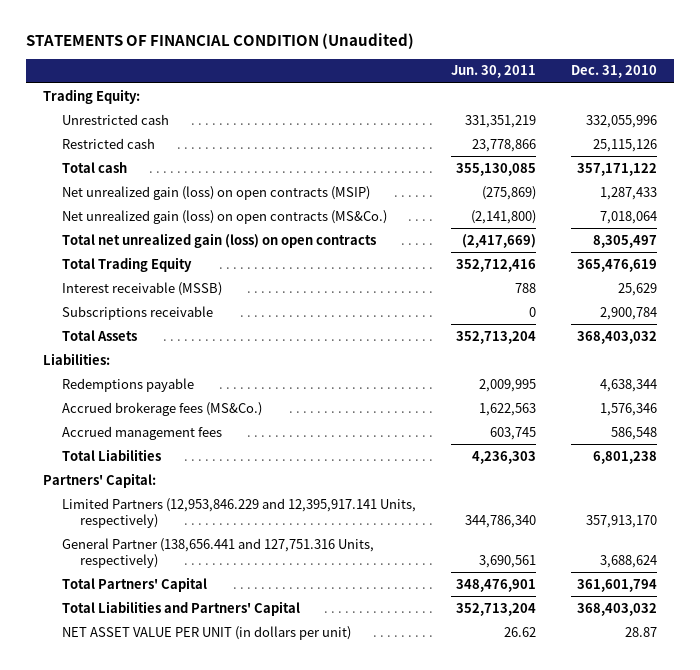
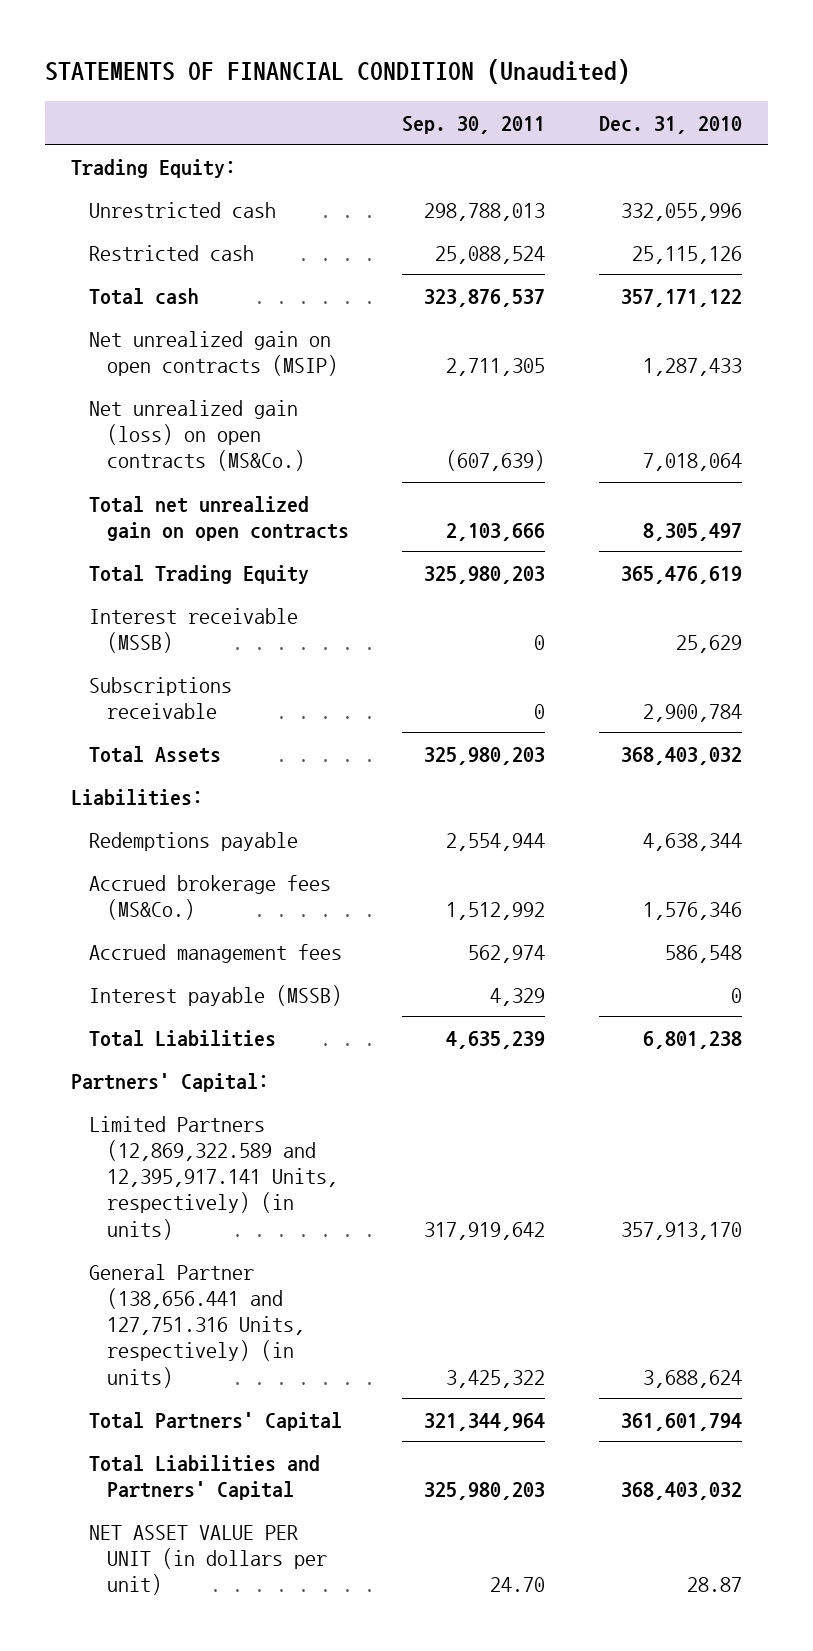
- | Jun. 30, 2011 | Dec. 31, 2010
+ | Sep. 30, 2011 | Dec. 31, 2010
- Net unrealized gain (loss) on open contracts (MSIP) | (275,869) | 1,287,433
+ Net unrealized gain on open contracts (MSIP) | 2,711,305 | 1,287,433
- Total net unrealized gain (loss) on open contracts | (2,417,669) | 8,305,497
+ Total net unrealized gain on open contracts | 2,103,666 | 8,305,497
+ Interest payable (MSSB) | 4,329 | 0
- Limited Partners (12,953,846.229 and 12,395,917.141 Units, respectively) | 344,786,340 | 357,913,170
- General Partner (138,656.441 and 127,751.316 Units, respectively) | 3,690,561 | 3,688,624
+ Limited Partners (12,869,322.589 and 12,395,917.141 Units, respectively) (in units) | 317,919,642 | 357,913,170
+ General Partner (138,656.441 and 127,751.316 Units, respectively) (in units) | 3,425,322 | 3,688,624

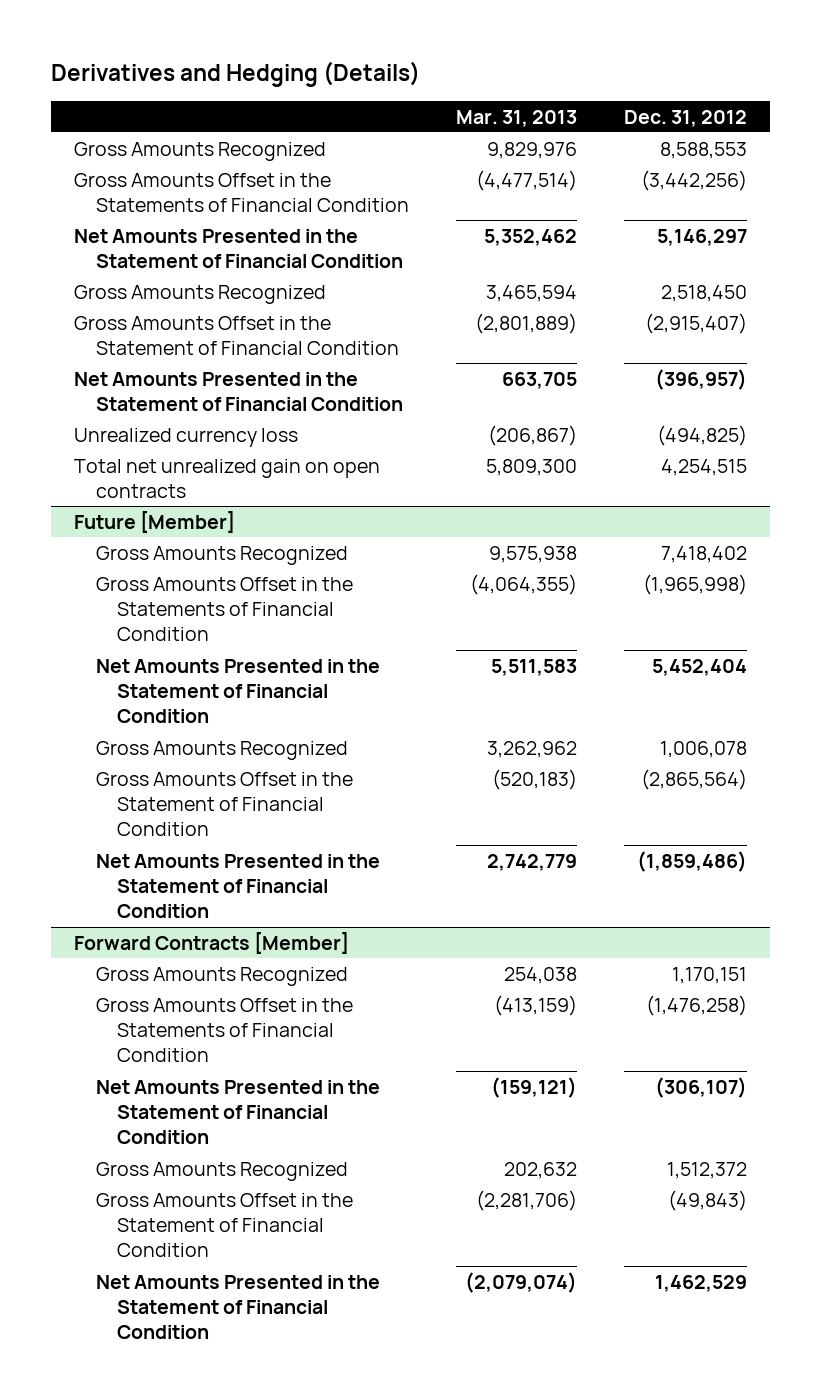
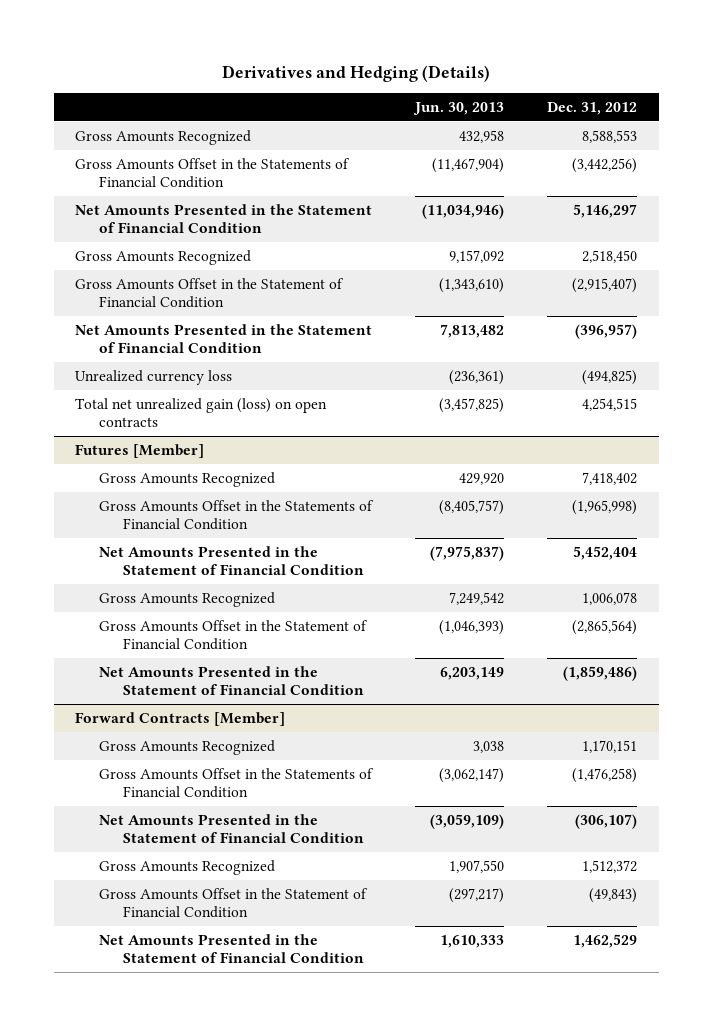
- | Mar. 31, 2013 | Dec. 31, 2012
+ | Jun. 30, 2013 | Dec. 31, 2012
- Total net unrealized gain on open contracts | 5,809,300 | 4,254,515
- Future [Member]
+ Total net unrealized gain (loss) on open contracts | (3,457,825) | 4,254,515
+ Futures [Member]

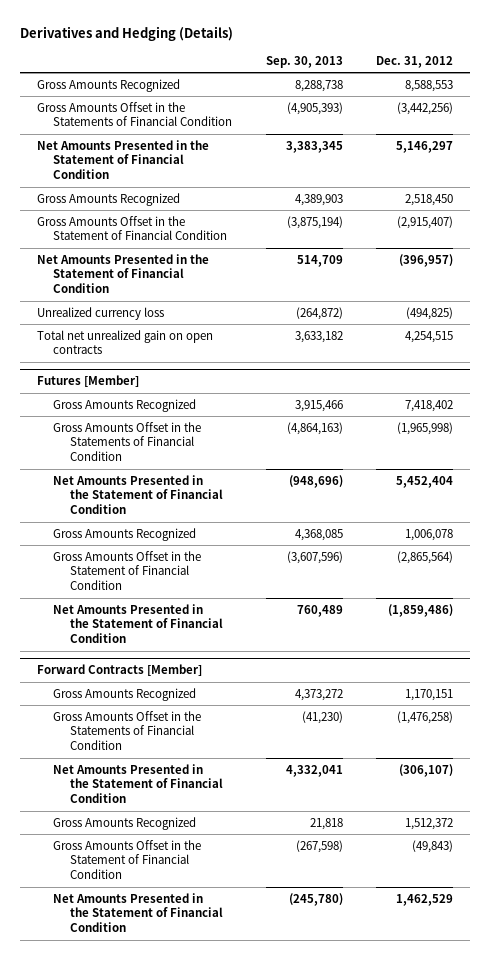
- | Jun. 30, 2013 | Dec. 31, 2012
+ | Sep. 30, 2013 | Dec. 31, 2012
- Total net unrealized gain (loss) on open contracts | (3,457,825) | 4,254,515
+ Total net unrealized gain on open contracts | 3,633,182 | 4,254,515

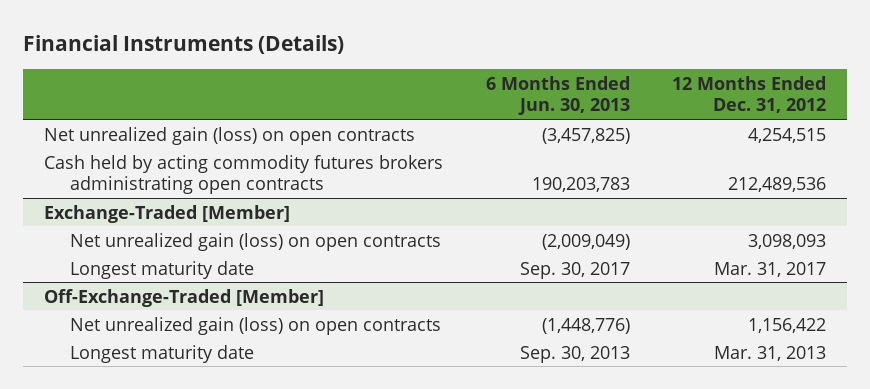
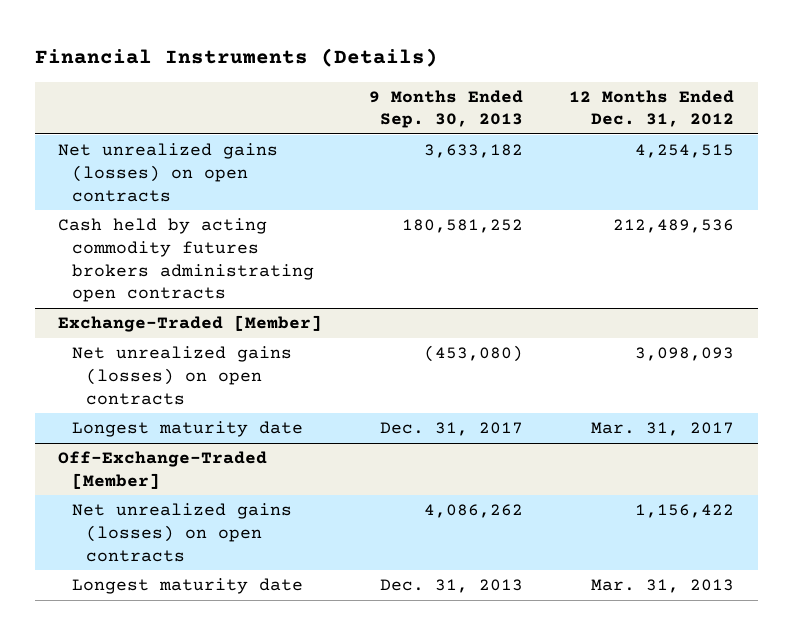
- | 6 Months Ended Jun. 30, 2013 | 12 Months Ended Dec. 31, 2012
+ | 9 Months Ended Sep. 30, 2013 | 12 Months Ended Dec. 31, 2012
- Net unrealized gain (loss) on open contracts | (3,457,825) | 4,254,515
+ Net unrealized gains (losses) on open contracts | 3,633,182 | 4,254,515
@ Exchange-Traded [Member]
- Net unrealized gain (loss) on open contracts | (2,009,049) | 3,098,093
+ Net unrealized gains (losses) on open contracts | (453,080) | 3,098,093
@ Off-Exchange-Traded [Member]
- Net unrealized gain (loss) on open contracts | (1,448,776) | 1,156,422
+ Net unrealized gains (losses) on open contracts | 4,086,262 | 1,156,422

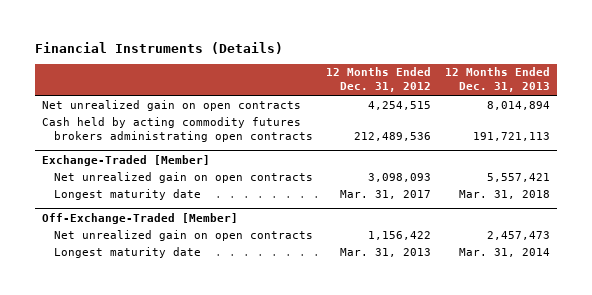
- | 9 Months Ended Sep. 30, 2013 | 12 Months Ended Dec. 31, 2012
+ | 12 Months Ended Dec. 31, 2012 | 12 Months Ended Dec. 31, 2013
- Net unrealized gains (losses) on open contracts | 3,633,182 | 4,254,515
+ Net unrealized gain on open contracts | 4,254,515 | 8,014,894
@ Exchange-Traded [Member]
- Net unrealized gains (losses) on open contracts | (453,080) | 3,098,093
+ Net unrealized gain on open contracts | 3,098,093 | 5,557,421
@ Off-Exchange-Traded [Member]
- Net unrealized gains (losses) on open contracts | 4,086,262 | 1,156,422
+ Net unrealized gain on open contracts | 1,156,422 | 2,457,473

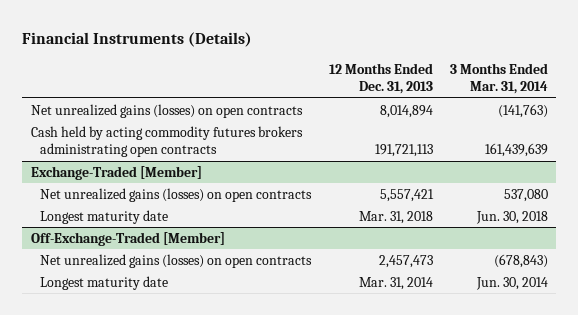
- | 12 Months Ended Dec. 31, 2012 | 12 Months Ended Dec. 31, 2013
+ | 12 Months Ended Dec. 31, 2013 | 3 Months Ended Mar. 31, 2014
- Net unrealized gain on open contracts | 4,254,515 | 8,014,894
+ Net unrealized gains (losses) on open contracts | 8,014,894 | (141,763)
@ Exchange-Traded [Member]
- Net unrealized gain on open contracts | 3,098,093 | 5,557,421
+ Net unrealized gains (losses) on open contracts | 5,557,421 | 537,080
@ Off-Exchange-Traded [Member]
- Net unrealized gain on open contracts | 1,156,422 | 2,457,473
+ Net unrealized gains (losses) on open contracts | 2,457,473 | (678,843)

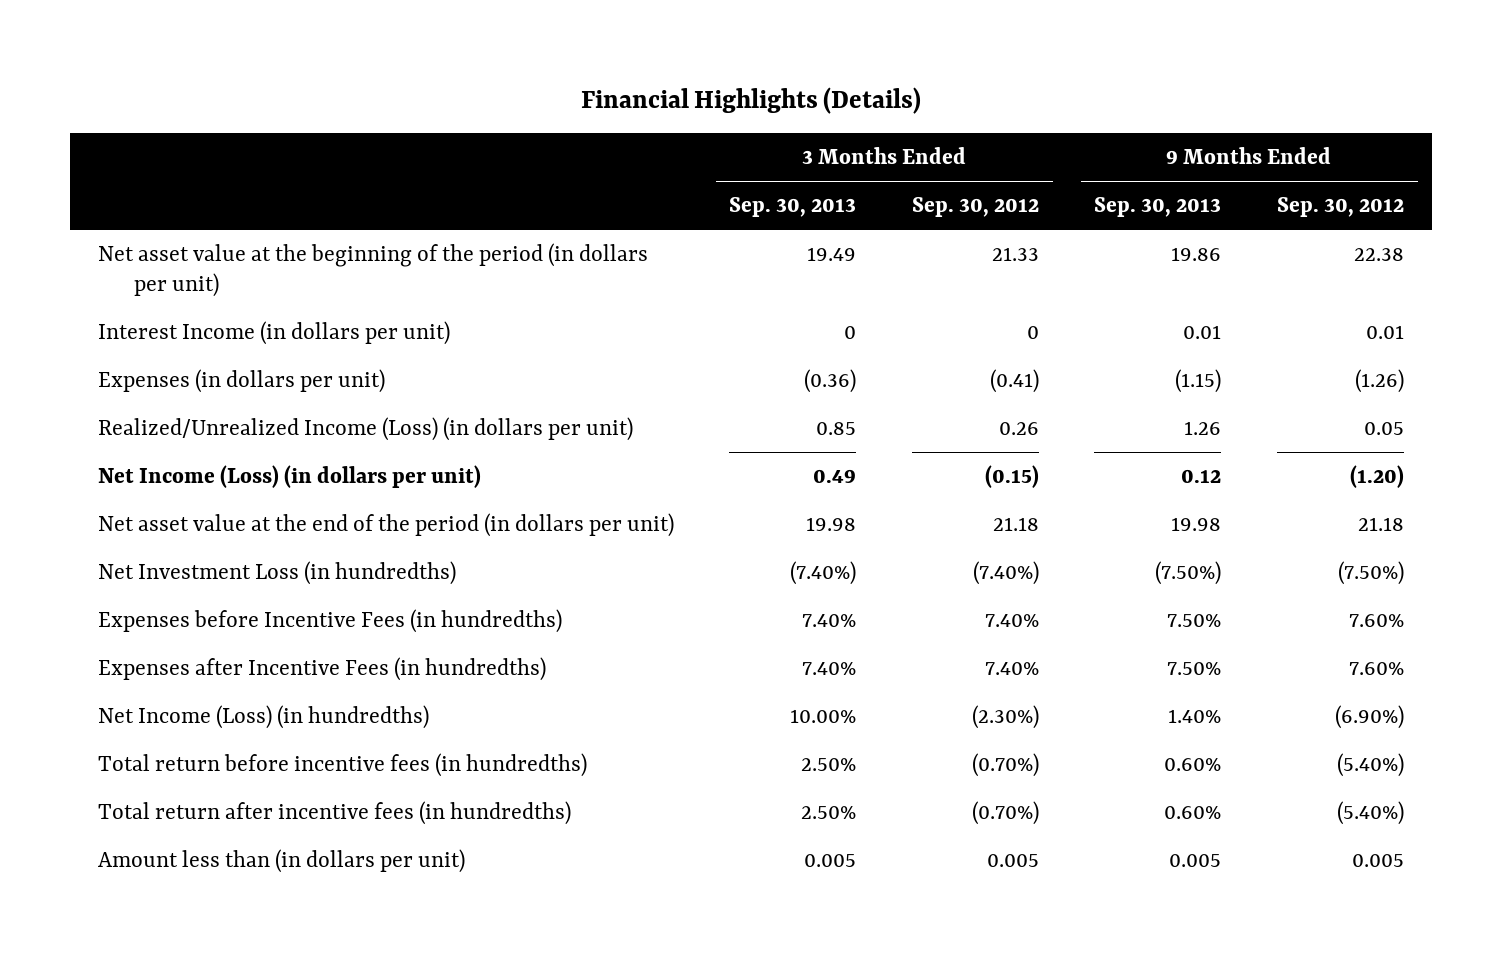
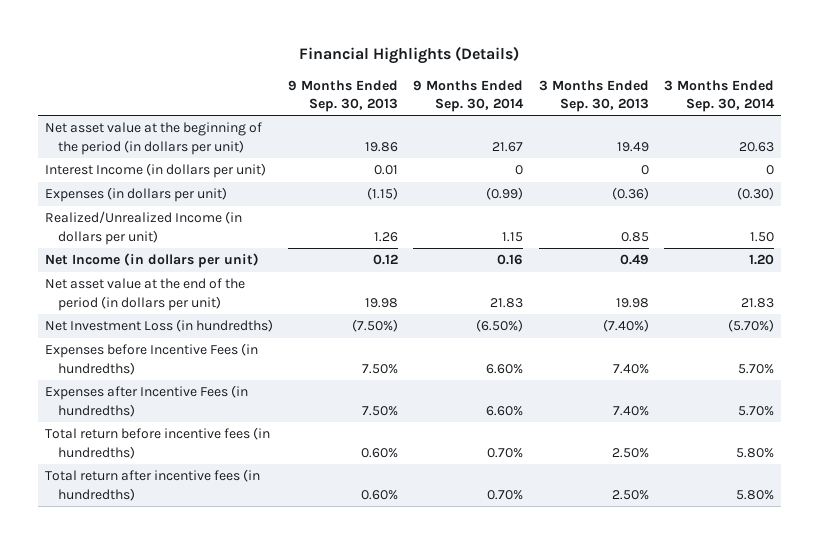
- | 3 Months Ended Sep. 30, 2013 | 3 Months Ended Sep. 30, 2012 | 9 Months Ended Sep. 30, 2013 | 9 Months Ended Sep. 30, 2012
+ | 9 Months Ended Sep. 30, 2013 | 9 Months Ended Sep. 30, 2014 | 3 Months Ended Sep. 30, 2013 | 3 Months Ended Sep. 30, 2014
- Realized/Unrealized Income (Loss) (in dollars per unit) | 0.85 | 0.26 | 1.26 | 0.05
- Net Income (Loss) (in dollars per unit) | 0.49 | (0.15) | 0.12 | (1.20)
+ Realized/Unrealized Income (in dollars per unit) | 1.26 | 1.15 | 0.85 | 1.50
+ Net Income (in dollars per unit) | 0.12 | 0.16 | 0.49 | 1.20
- Net Income (Loss) (in hundredths) | 10.00% | (2.30%) | 1.40% | (6.90%)
- Amount less than (in dollars per unit) | 0.005 | 0.005 | 0.005 | 0.005

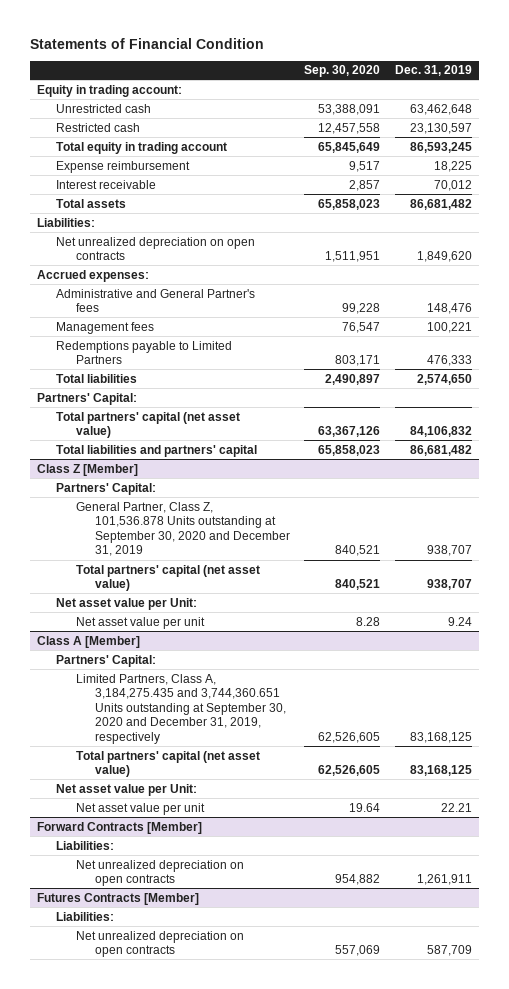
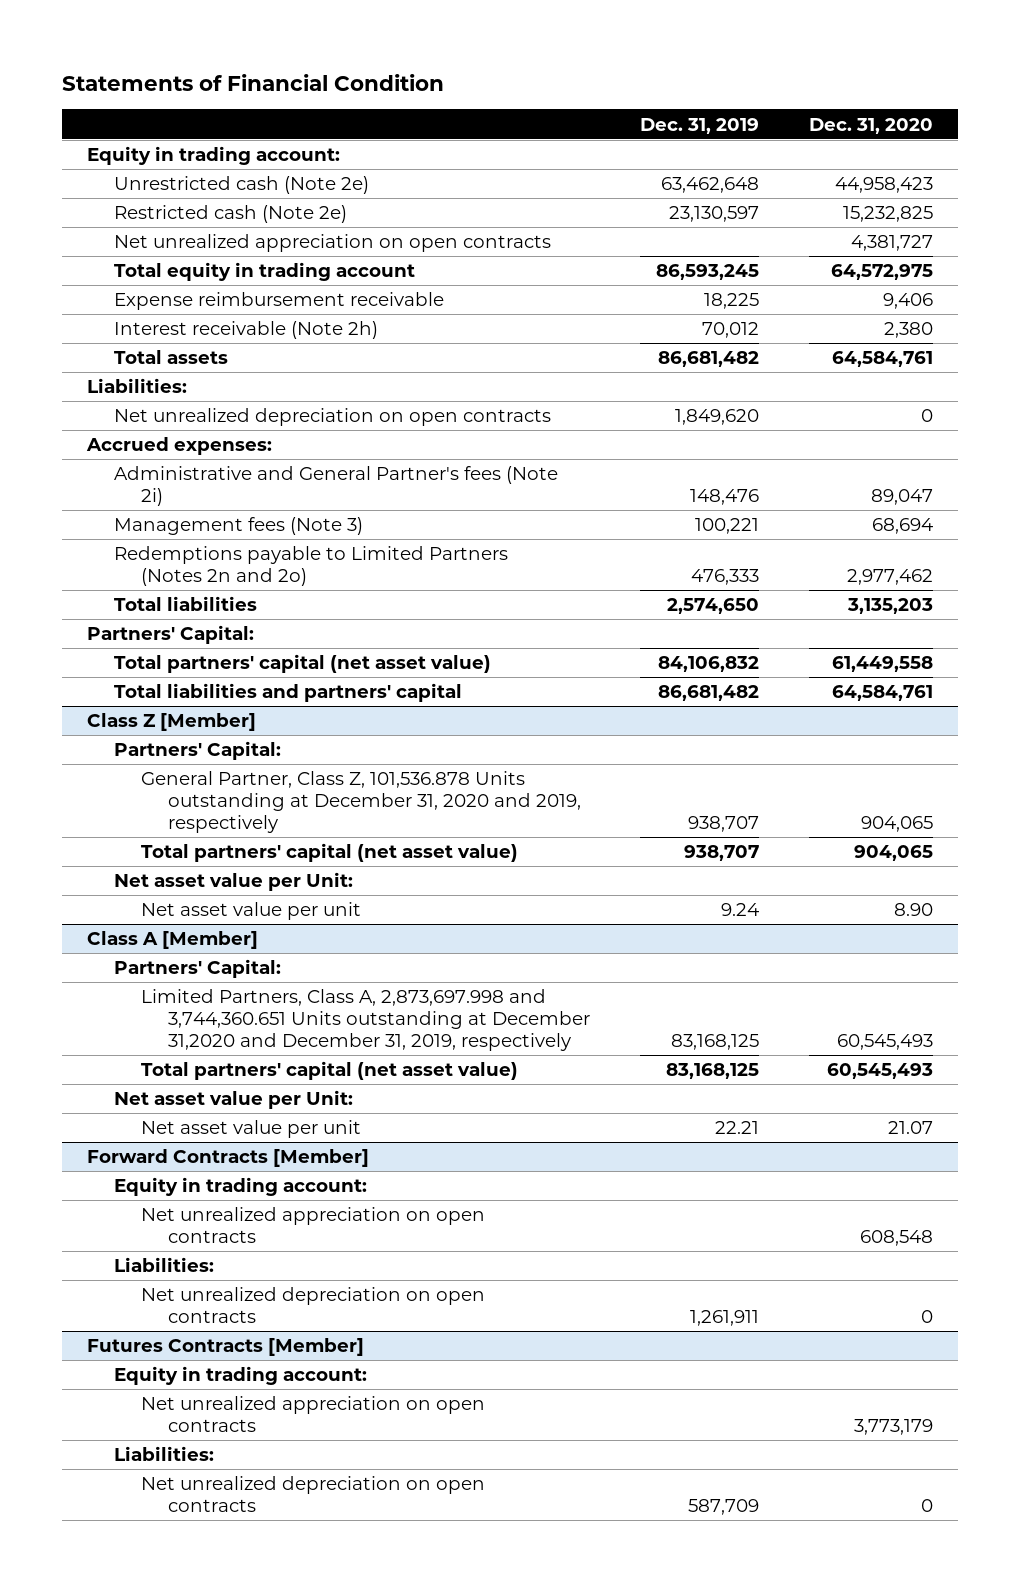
- | Sep. 30, 2020 | Dec. 31, 2019
+ | Dec. 31, 2019 | Dec. 31, 2020
- Unrestricted cash | 53,388,091 | 63,462,648
- Restricted cash | 12,457,558 | 23,130,597
+ Unrestricted cash (Note 2e) | 63,462,648 | 44,958,423
+ Restricted cash (Note 2e) | 23,130,597 | 15,232,825
+ Net unrealized appreciation on open contracts | | 4,381,727
- Expense reimbursement | 9,517 | 18,225
- Interest receivable | 2,857 | 70,012
+ Expense reimbursement receivable | 18,225 | 9,406
+ Interest receivable (Note 2h) | 70,012 | 2,380
- Administrative and General Partner's fees | 99,228 | 148,476
- Management fees | 76,547 | 100,221
- Redemptions payable to Limited Partners | 803,171 | 476,333
+ Administrative and General Partner's fees (Note 2i) | 148,476 | 89,047
+ Management fees (Note 3) | 100,221 | 68,694
+ Redemptions payable to Limited Partners (Notes 2n and 2o) | 476,333 | 2,977,462
@ Class Z [Member]
- General Partner, Class Z, 101,536.878 Units outstanding at September 30, 2020 and December 31, 2019 | 840,521 | 938,707
+ General Partner, Class Z, 101,536.878 Units outstanding at December 31, 2020 and 2019, respectively | 938,707 | 904,065
@ Class A [Member]
- Limited Partners, Class A, 3,184,275.435 and 3,744,360.651 Units outstanding at September 30, 2020 and December 31, 2019, respectively | 62,526,605 | 83,168,125
+ Limited Partners, Class A, 2,873,697.998 and 3,744,360.651 Units outstanding at December 31,2020 and December 31, 2019, respectively | 83,168,125 | 60,545,493
@ Forward Contracts [Member]
+ Equity in trading account:
+ Net unrealized appreciation on open contracts | | 608,548
@ Futures Contracts [Member]
+ Equity in trading account:
+ Net unrealized appreciation on open contracts | | 3,773,179

